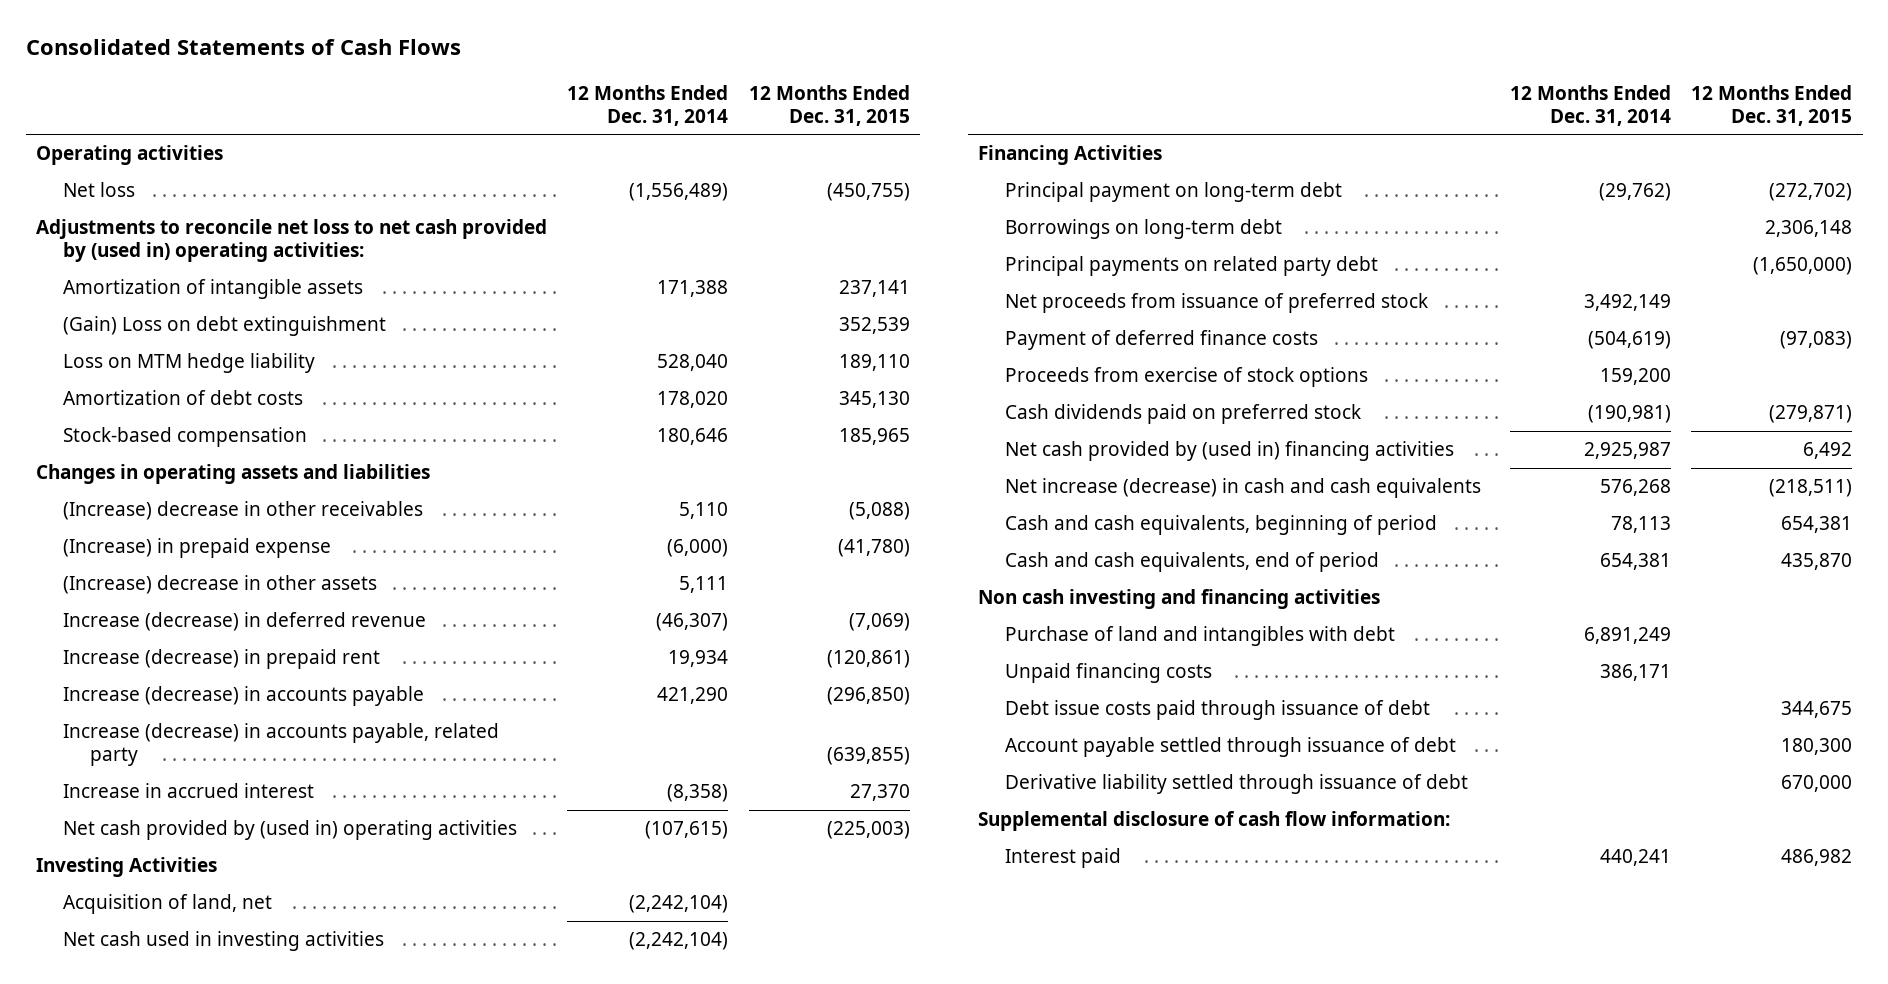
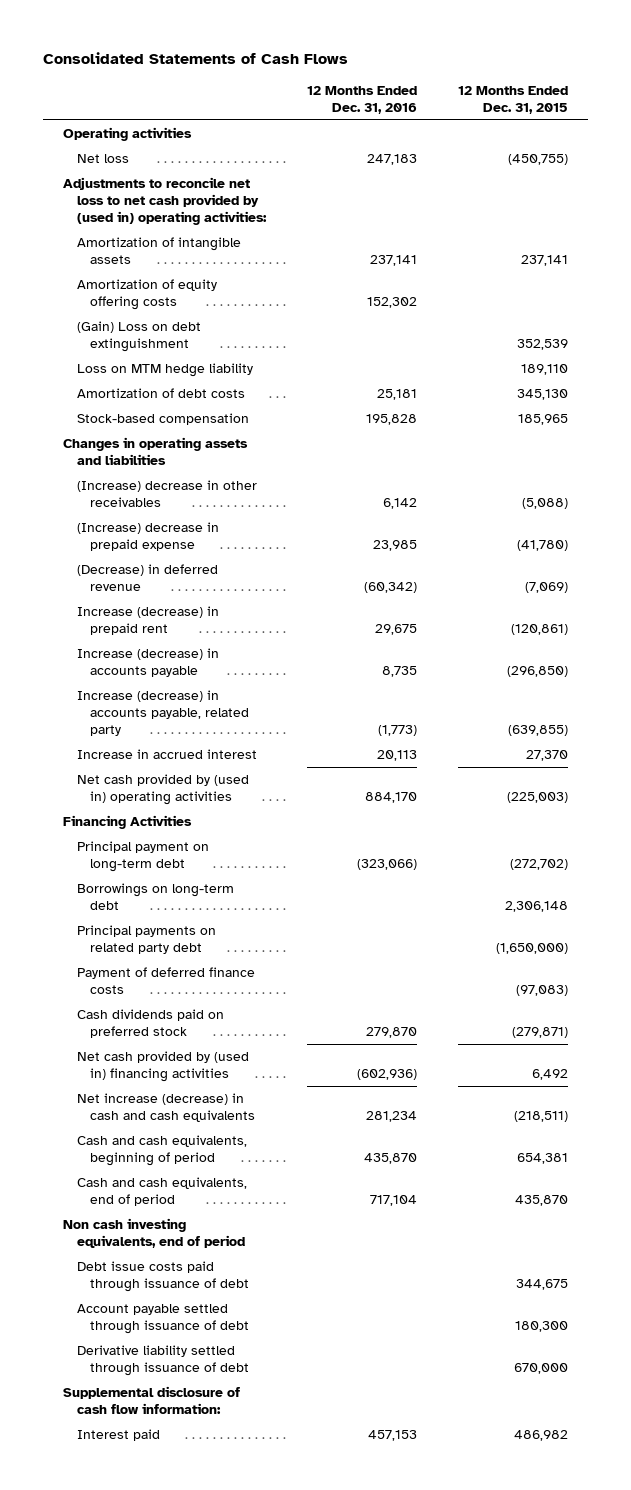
- | 12 Months Ended Dec. 31, 2014 | 12 Months Ended Dec. 31, 2015
+ | 12 Months Ended Dec. 31, 2016 | 12 Months Ended Dec. 31, 2015
+ Amortization of equity offering costs | 152,302 |
- (Increase) in prepaid expense | (6,000) | (41,780)
- (Increase) decrease in other assets | 5,111 |
- Increase (decrease) in deferred revenue | (46,307) | (7,069)
+ (Increase) decrease in prepaid expense | 23,985 | (41,780)
+ (Decrease) in deferred revenue | (60,342) | (7,069)
- Investing Activities
- Acquisition of land, net | (2,242,104) |
- Net cash used in investing activities | (2,242,104) |
- Net proceeds from issuance of preferred stock | 3,492,149 |
- Proceeds from exercise of stock options | 159,200 |
- Non cash investing and financing activities
- Purchase of land and intangibles with debt | 6,891,249 |
- Unpaid financing costs | 386,171 |
+ Non cash investing equivalents, end of period

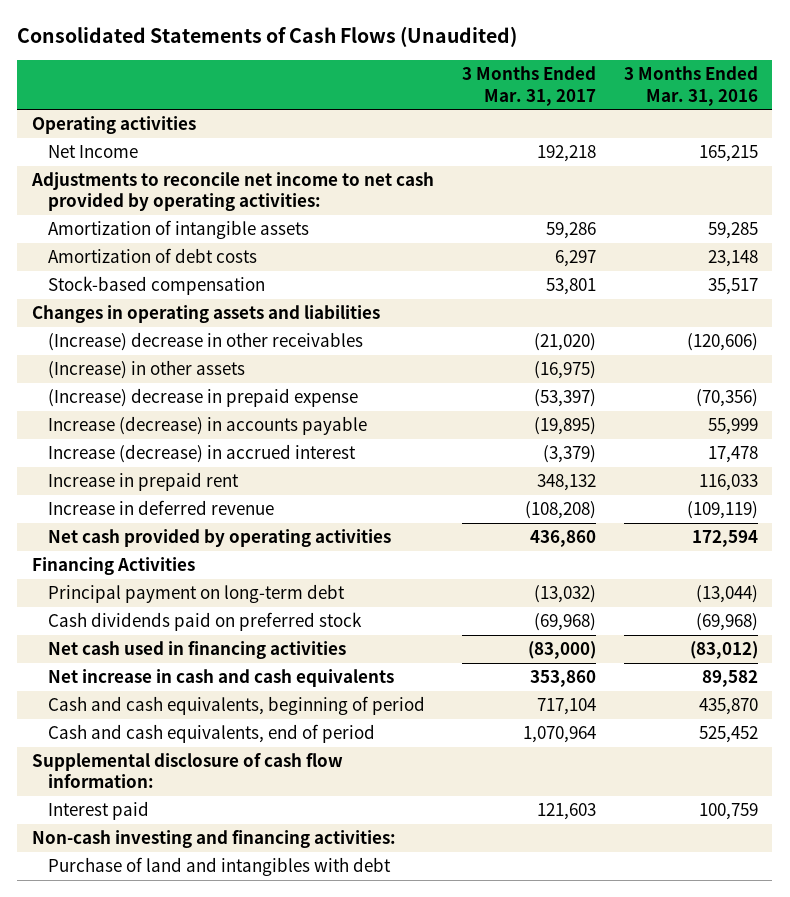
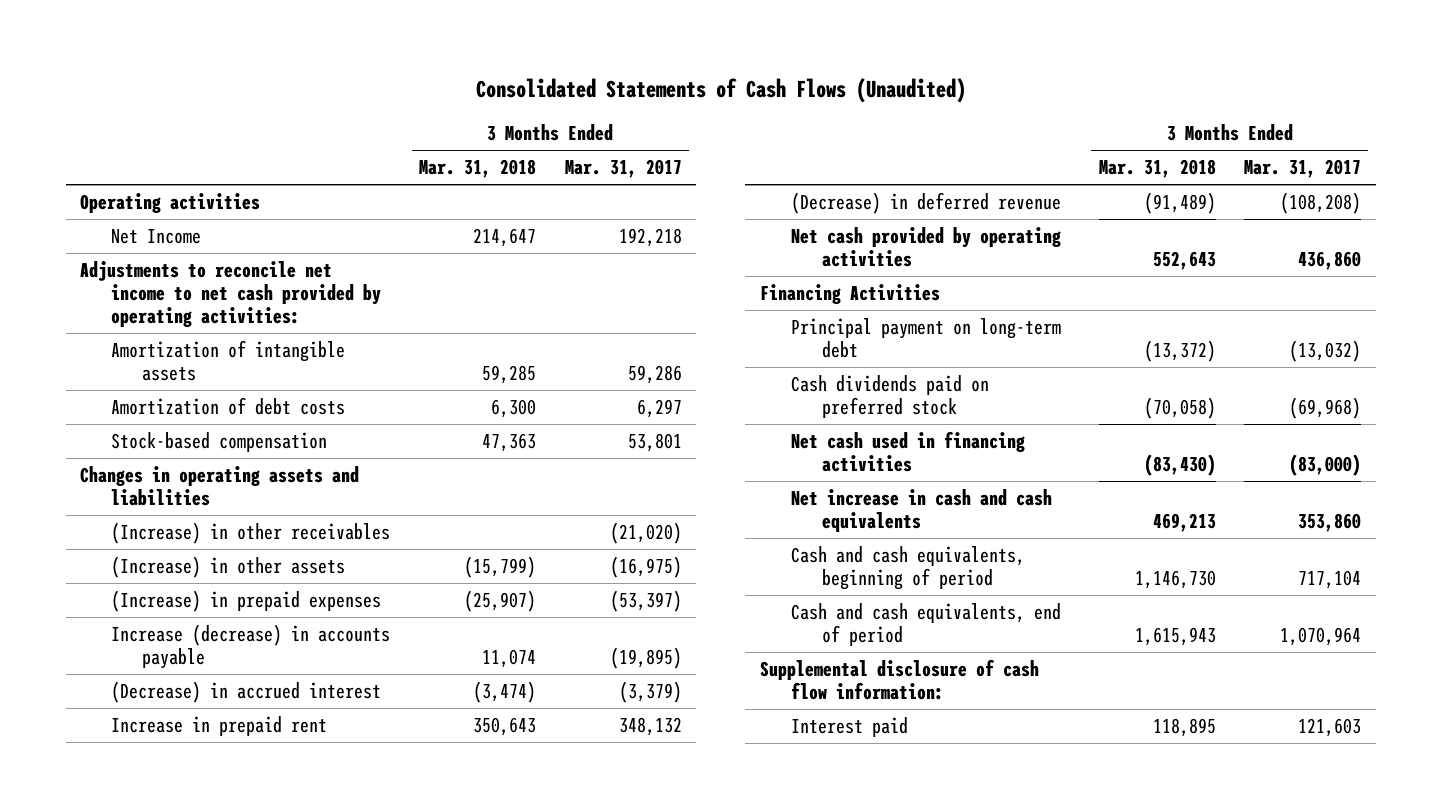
- | 3 Months Ended Mar. 31, 2017 | 3 Months Ended Mar. 31, 2016
+ | 3 Months Ended Mar. 31, 2018 | 3 Months Ended Mar. 31, 2017
- (Increase) decrease in other receivables | (21,020) | (120,606)
+ (Increase) in other receivables | | (21,020)
- (Increase) decrease in prepaid expense | (53,397) | (70,356)
+ (Increase) in prepaid expenses | (25,907) | (53,397)
- Increase (decrease) in accrued interest | (3,379) | 17,478
+ (Decrease) in accrued interest | (3,474) | (3,379)
- Increase in deferred revenue | (108,208) | (109,119)
+ (Decrease) in deferred revenue | (91,489) | (108,208)
- Non-cash investing and financing activities:
- Purchase of land and intangibles with debt

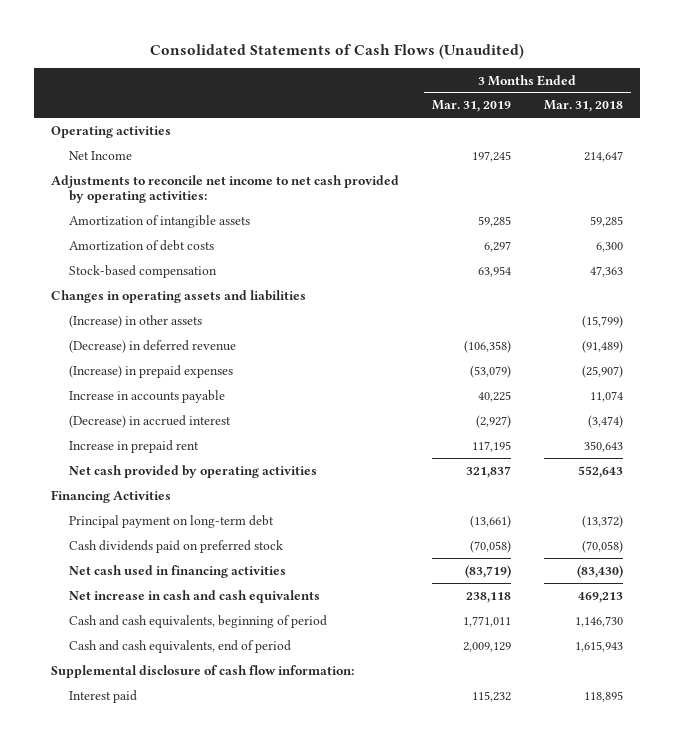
- | 3 Months Ended Mar. 31, 2018 | 3 Months Ended Mar. 31, 2017
+ | 3 Months Ended Mar. 31, 2019 | 3 Months Ended Mar. 31, 2018
- (Increase) in other receivables | | (21,020)
moved up: (Decrease) in deferred revenue | (106,358) | (91,489)
- Increase (decrease) in accounts payable | 11,074 | (19,895)
+ Increase in accounts payable | 40,225 | 11,074

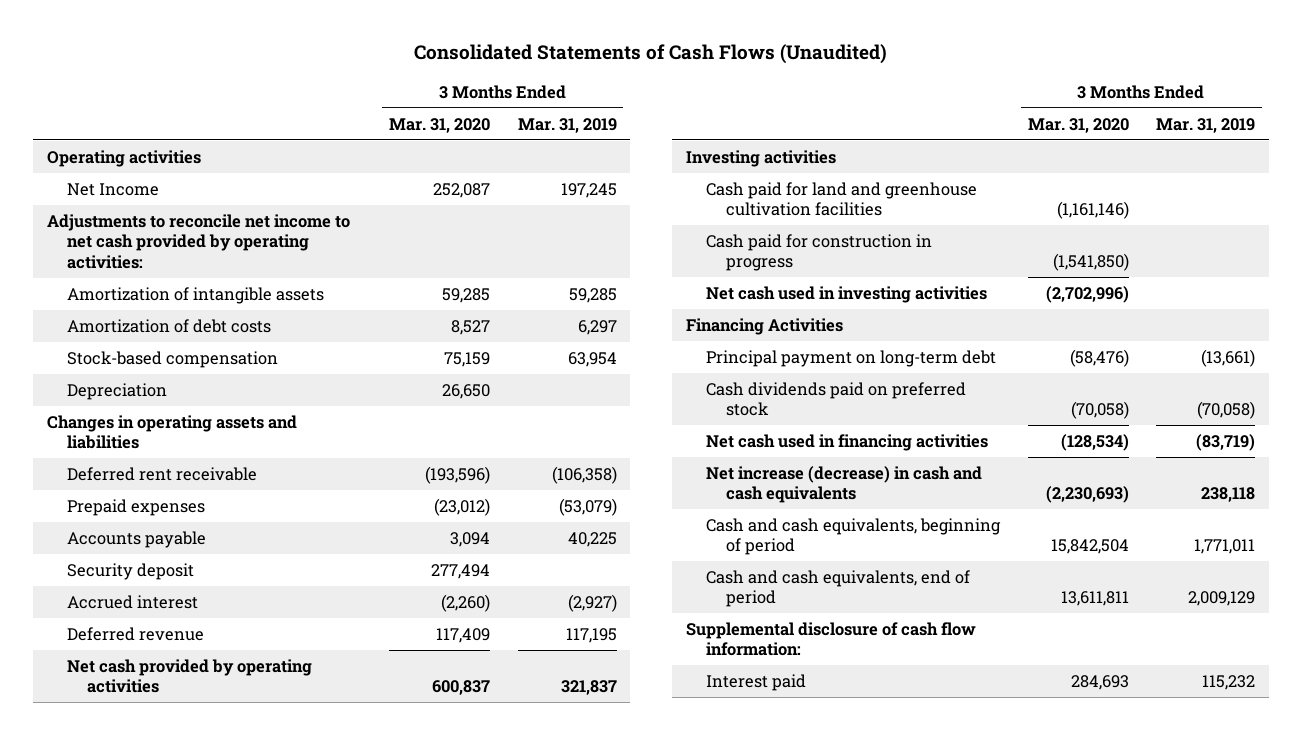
- | 3 Months Ended Mar. 31, 2019 | 3 Months Ended Mar. 31, 2018
+ | 3 Months Ended Mar. 31, 2020 | 3 Months Ended Mar. 31, 2019
+ Depreciation | 26,650 |
- (Increase) in other assets | | (15,799)
- (Decrease) in deferred revenue | (106,358) | (91,489)
- (Increase) in prepaid expenses | (53,079) | (25,907)
- Increase in accounts payable | 40,225 | 11,074
- (Decrease) in accrued interest | (2,927) | (3,474)
- Increase in prepaid rent | 117,195 | 350,643
+ Deferred rent receivable | (193,596) | (106,358)
+ Prepaid expenses | (23,012) | (53,079)
+ Accounts payable | 3,094 | 40,225
+ Security deposit | 277,494 |
+ Accrued interest | (2,260) | (2,927)
+ Deferred revenue | 117,409 | 117,195
+ Investing activities
+ Cash paid for land and greenhouse cultivation facilities | (1,161,146) |
+ Cash paid for construction in progress | (1,541,850) |
+ Net cash used in investing activities | (2,702,996) |
- Net increase in cash and cash equivalents | 238,118 | 469,213
+ Net increase (decrease) in cash and cash equivalents | (2,230,693) | 238,118

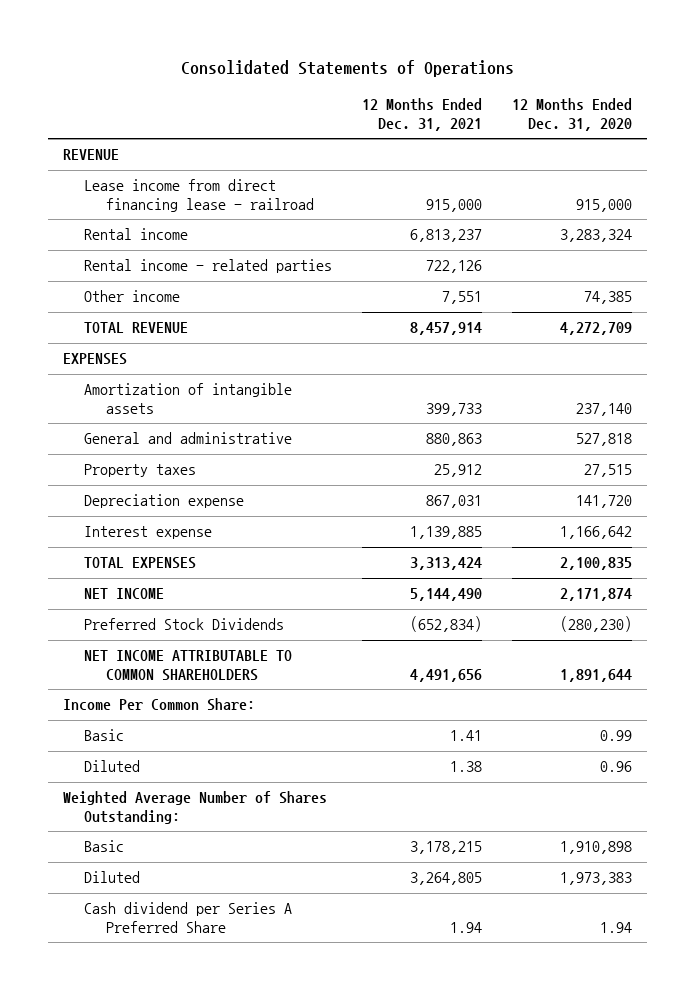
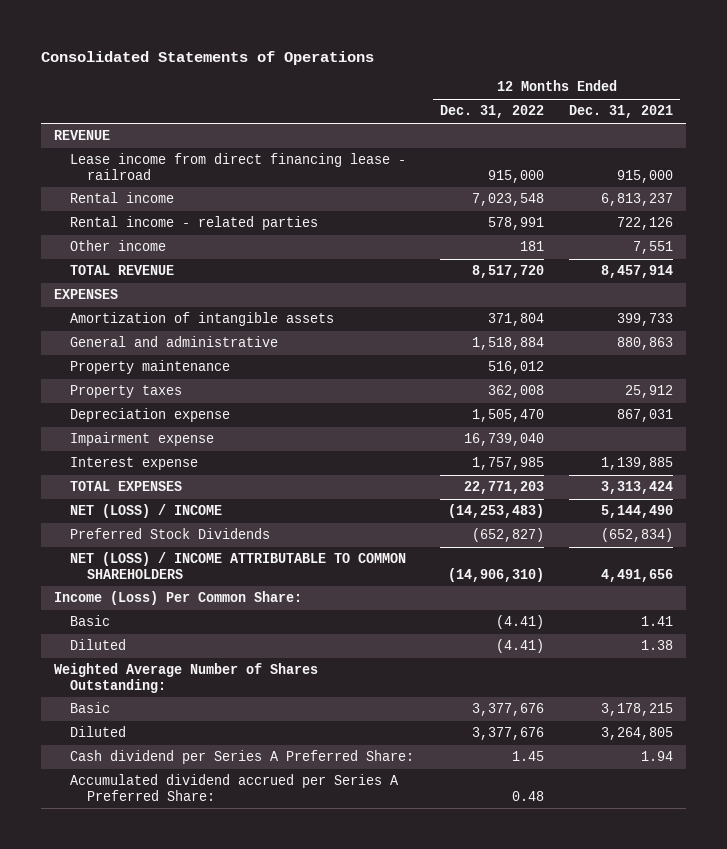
- | 12 Months Ended Dec. 31, 2021 | 12 Months Ended Dec. 31, 2020
+ | 12 Months Ended Dec. 31, 2022 | 12 Months Ended Dec. 31, 2021
+ Property maintenance | 516,012 |
+ Impairment expense | 16,739,040 |
- NET INCOME | 5,144,490 | 2,171,874
+ NET (LOSS) / INCOME | (14,253,483) | 5,144,490
- NET INCOME ATTRIBUTABLE TO COMMON SHAREHOLDERS | 4,491,656 | 1,891,644
- Income Per Common Share:
+ NET (LOSS) / INCOME ATTRIBUTABLE TO COMMON SHAREHOLDERS | (14,906,310) | 4,491,656
+ Income (Loss) Per Common Share:
- Cash dividend per Series A Preferred Share | 1.94 | 1.94
+ Cash dividend per Series A Preferred Share: | 1.45 | 1.94
+ Accumulated dividend accrued per Series A Preferred Share: | 0.48 |

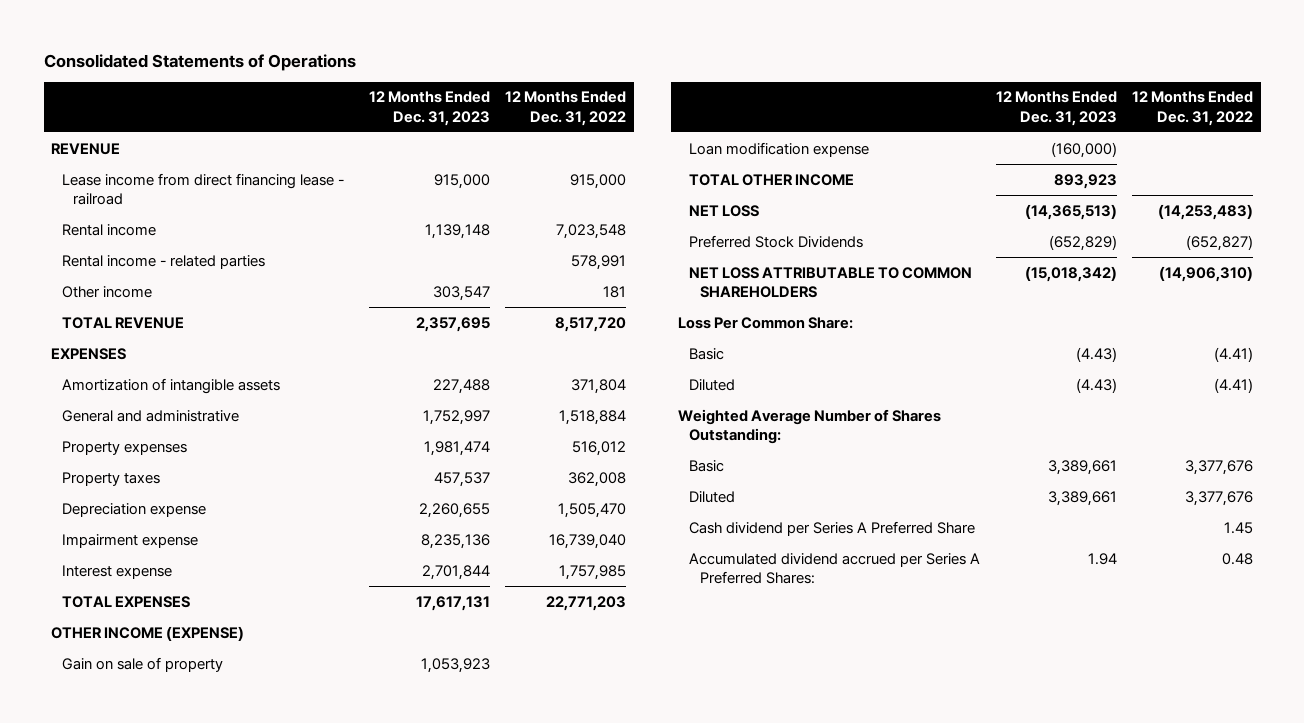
- | 12 Months Ended Dec. 31, 2022 | 12 Months Ended Dec. 31, 2021
+ | 12 Months Ended Dec. 31, 2023 | 12 Months Ended Dec. 31, 2022
- Property maintenance | 516,012 |
+ Property expenses | 1,981,474 | 516,012
- NET (LOSS) / INCOME | (14,253,483) | 5,144,490
+ OTHER INCOME (EXPENSE)
+ Gain on sale of property | 1,053,923 |
+ Loan modification expense | (160,000) |
+ TOTAL OTHER INCOME | 893,923 |
+ NET LOSS | (14,365,513) | (14,253,483)
- NET (LOSS) / INCOME ATTRIBUTABLE TO COMMON SHAREHOLDERS | (14,906,310) | 4,491,656
- Income (Loss) Per Common Share:
+ NET LOSS ATTRIBUTABLE TO COMMON SHAREHOLDERS | (15,018,342) | (14,906,310)
+ Loss Per Common Share:
- Cash dividend per Series A Preferred Share: | 1.45 | 1.94
- Accumulated dividend accrued per Series A Preferred Share: | 0.48 |
+ Cash dividend per Series A Preferred Share | | 1.45
+ Accumulated dividend accrued per Series A Preferred Shares: | 1.94 | 0.48

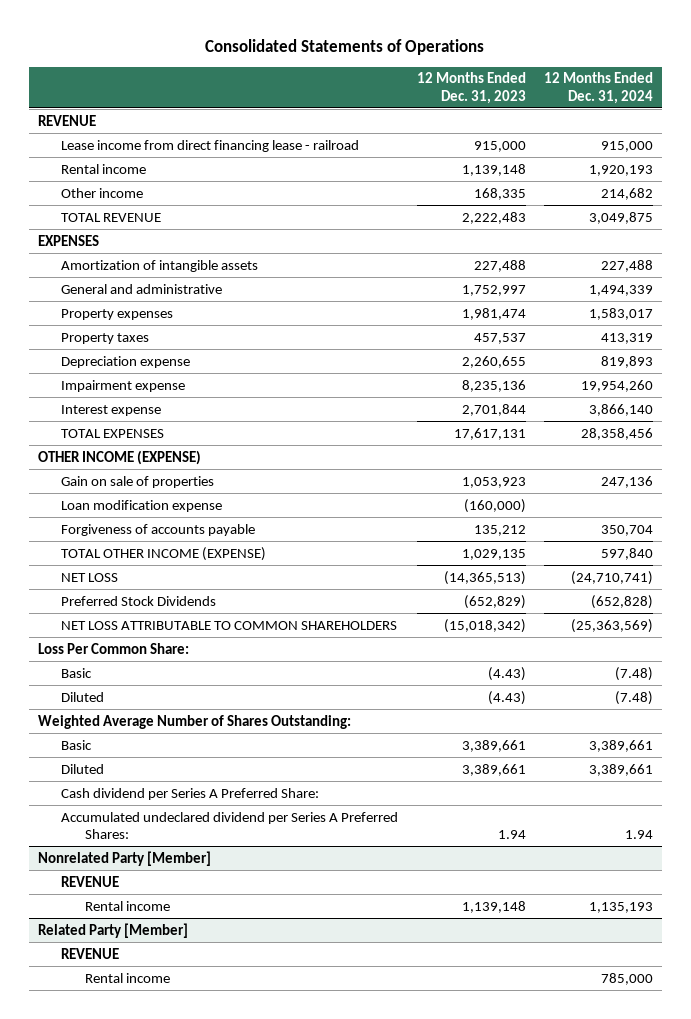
- | 12 Months Ended Dec. 31, 2023 | 12 Months Ended Dec. 31, 2022
+ | 12 Months Ended Dec. 31, 2023 | 12 Months Ended Dec. 31, 2024
- Rental income - related parties | | 578,991
- Other income | 303,547 | 181
- TOTAL REVENUE | 2,357,695 | 8,517,720
+ Other income | 168,335 | 214,682
+ TOTAL REVENUE | 2,222,483 | 3,049,875
- Gain on sale of property | 1,053,923 |
+ Gain on sale of properties | 1,053,923 | 247,136
- TOTAL OTHER INCOME | 893,923 |
+ Forgiveness of accounts payable | 135,212 | 350,704
+ TOTAL OTHER INCOME (EXPENSE) | 1,029,135 | 597,840
- Cash dividend per Series A Preferred Share | | 1.45
- Accumulated dividend accrued per Series A Preferred Shares: | 1.94 | 0.48
+ Cash dividend per Series A Preferred Share:
+ Accumulated undeclared dividend per Series A Preferred Shares: | 1.94 | 1.94
+ Nonrelated Party [Member]
+ REVENUE
+ Rental income | 1,139,148 | 1,135,193
+ Related Party [Member]
+ REVENUE
+ Rental income | | 785,000

